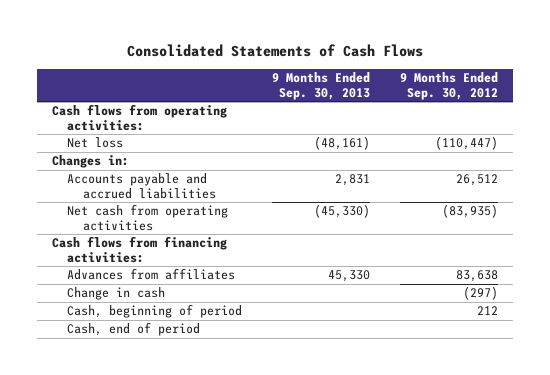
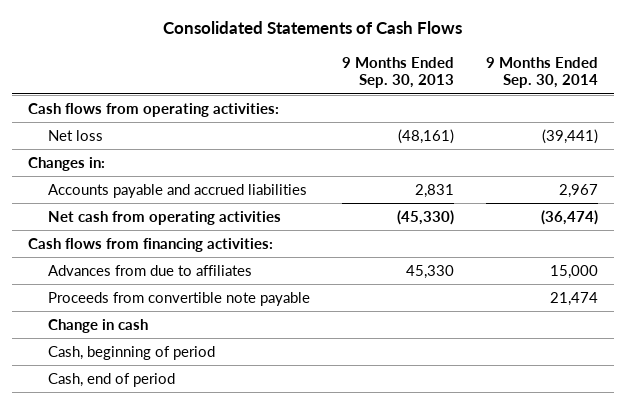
- | 9 Months Ended Sep. 30, 2013 | 9 Months Ended Sep. 30, 2012
+ | 9 Months Ended Sep. 30, 2013 | 9 Months Ended Sep. 30, 2014
- Advances from affiliates | 45,330 | 83,638
+ Advances from due to affiliates | 45,330 | 15,000
+ Proceeds from convertible note payable | | 21,474

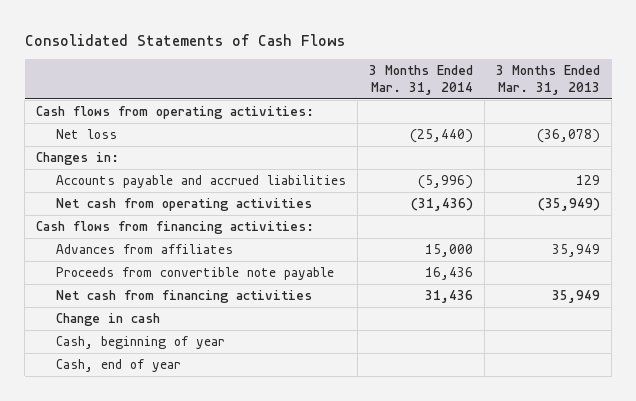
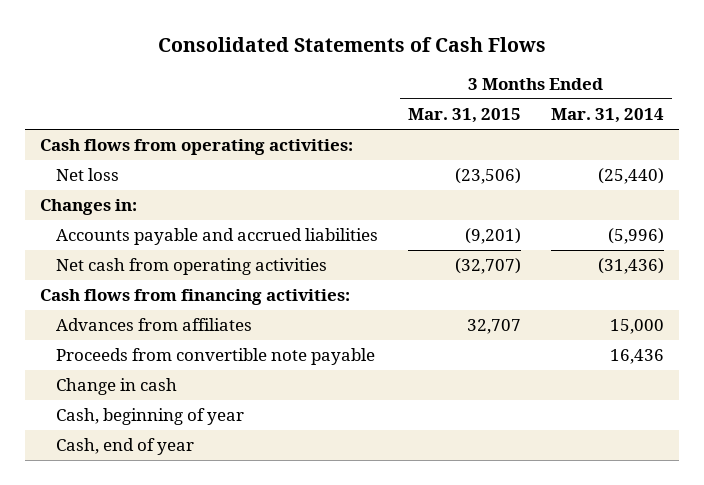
- | 3 Months Ended Mar. 31, 2014 | 3 Months Ended Mar. 31, 2013
+ | 3 Months Ended Mar. 31, 2015 | 3 Months Ended Mar. 31, 2014
- Net cash from financing activities | 31,436 | 35,949

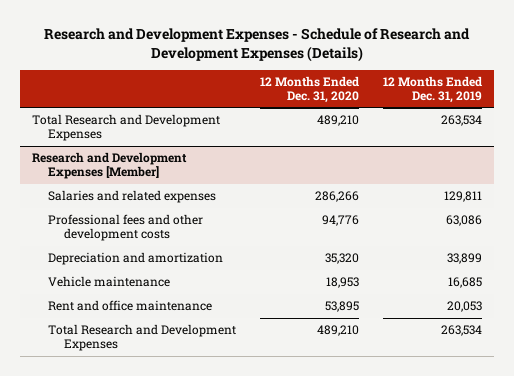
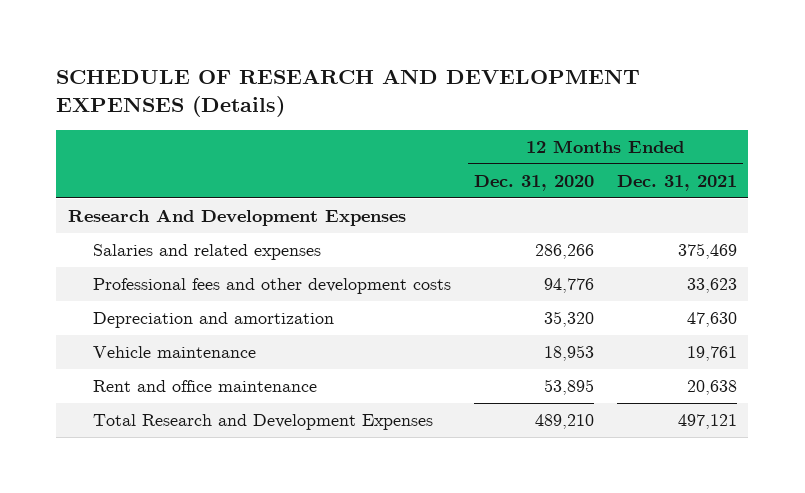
- Research and Development Expenses - Schedule of Research and Development Expenses (Details)
+ SCHEDULE OF RESEARCH AND DEVELOPMENT EXPENSES (Details)
- | 12 Months Ended Dec. 31, 2020 | 12 Months Ended Dec. 31, 2019
+ | 12 Months Ended Dec. 31, 2020 | 12 Months Ended Dec. 31, 2021
- Total Research and Development Expenses | 489,210 | 263,534
- Research and Development Expenses [Member]
+ Research And Development Expenses

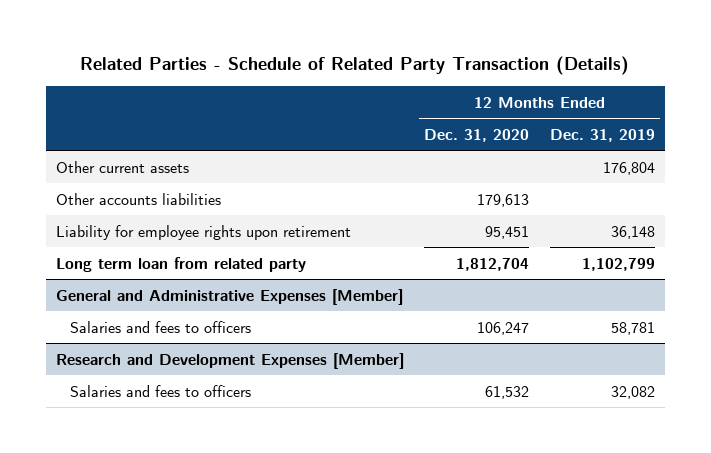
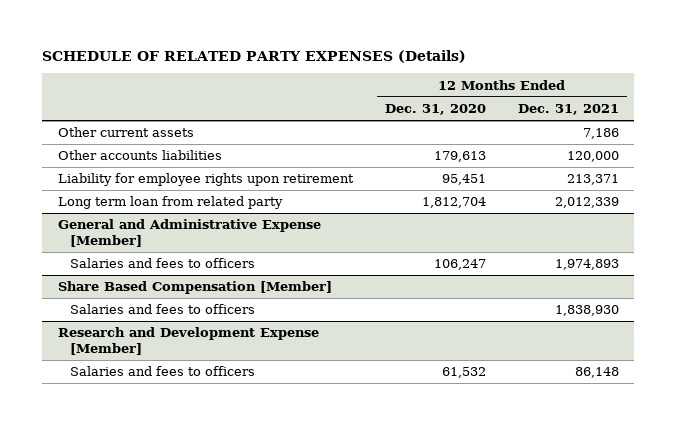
- Related Parties - Schedule of Related Party Transaction (Details)
+ SCHEDULE OF RELATED PARTY EXPENSES (Details)
- | 12 Months Ended Dec. 31, 2020 | 12 Months Ended Dec. 31, 2019
+ | 12 Months Ended Dec. 31, 2020 | 12 Months Ended Dec. 31, 2021
- General and Administrative Expenses [Member]
+ General and Administrative Expense [Member]
- Research and Development Expenses [Member]
+ Share Based Compensation [Member]
+ Salaries and fees to officers | | 1,838,930
+ Research and Development Expense [Member]

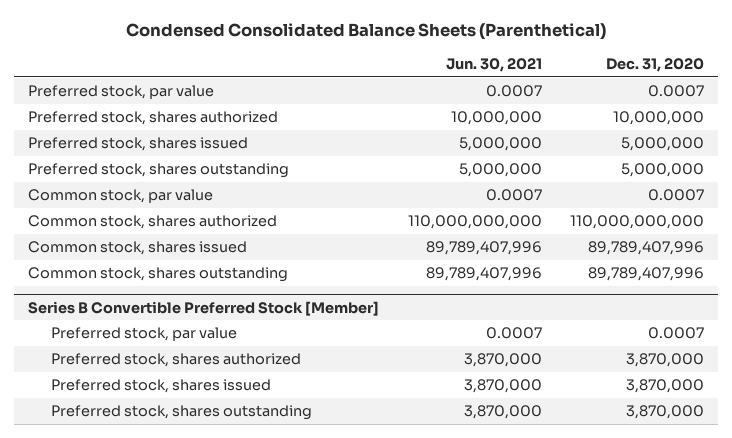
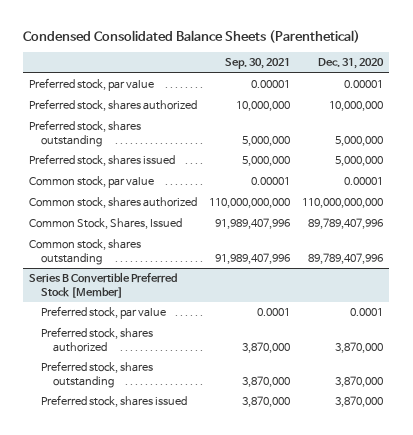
- | Jun. 30, 2021 | Dec. 31, 2020
+ | Sep. 30, 2021 | Dec. 31, 2020
- Preferred stock, par value | 0.0007 | 0.0007
+ Preferred stock, par value | 0.00001 | 0.00001
- Common stock, par value | 0.0007 | 0.0007
moved down: Preferred stock, shares issued | 5,000,000 | 5,000,000
+ Common stock, par value | 0.00001 | 0.00001
- Common stock, shares issued | 89,789,407,996 | 89,789,407,996
+ Common Stock, Shares, Issued | 91,989,407,996 | 89,789,407,996
@ Series B Convertible Preferred Stock [Member]
- Preferred stock, par value | 0.0007 | 0.0007
+ Preferred stock, par value | 0.0001 | 0.0001
moved down: Preferred stock, shares issued | 3,870,000 | 3,870,000

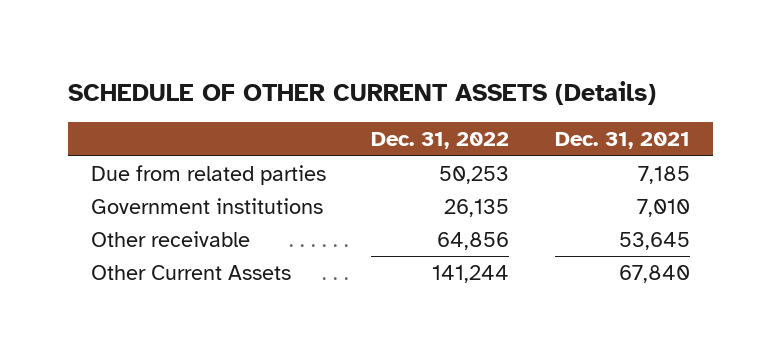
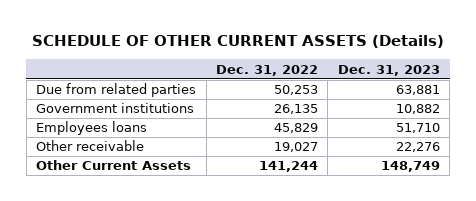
- | Dec. 31, 2022 | Dec. 31, 2021
+ | Dec. 31, 2022 | Dec. 31, 2023
- Other receivable | 64,856 | 53,645
+ Employees loans | 45,829 | 51,710
+ Other receivable | 19,027 | 22,276

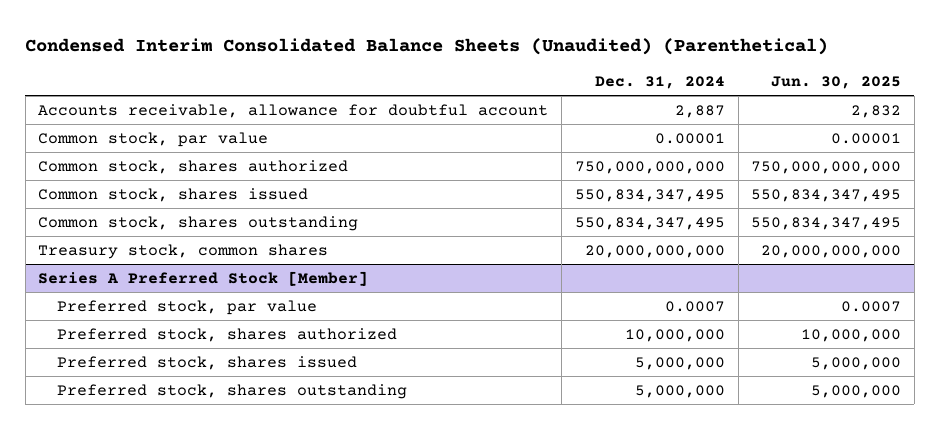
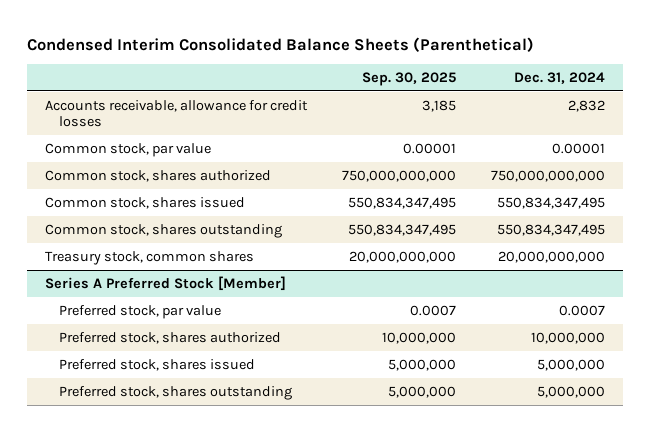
- Condensed Interim Consolidated Balance Sheets (Unaudited) (Parenthetical)
+ Condensed Interim Consolidated Balance Sheets (Parenthetical)
- | Dec. 31, 2024 | Jun. 30, 2025
+ | Sep. 30, 2025 | Dec. 31, 2024
- Accounts receivable, allowance for doubtful account | 2,887 | 2,832
+ Accounts receivable, allowance for credit losses | 3,185 | 2,832

